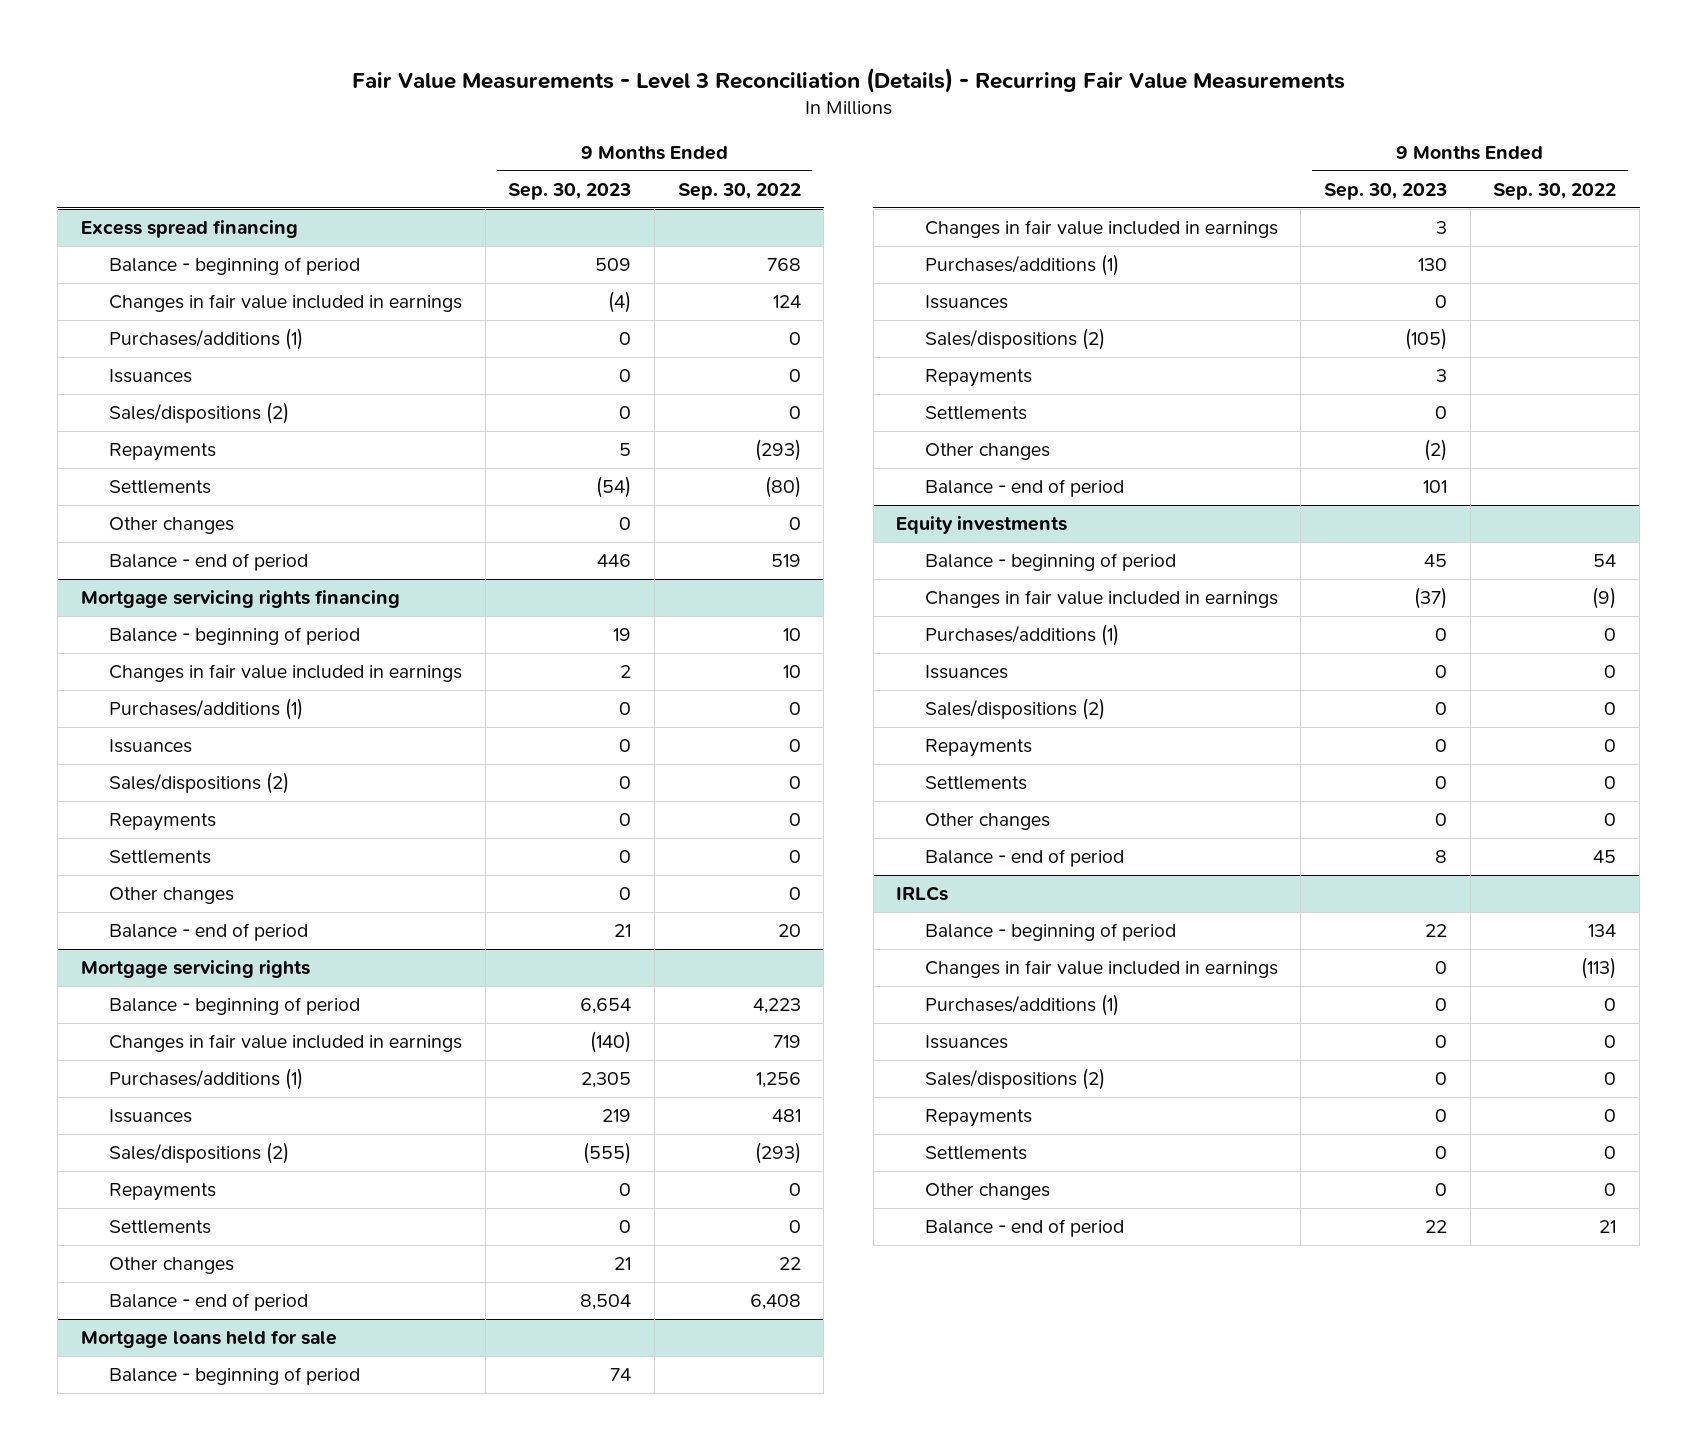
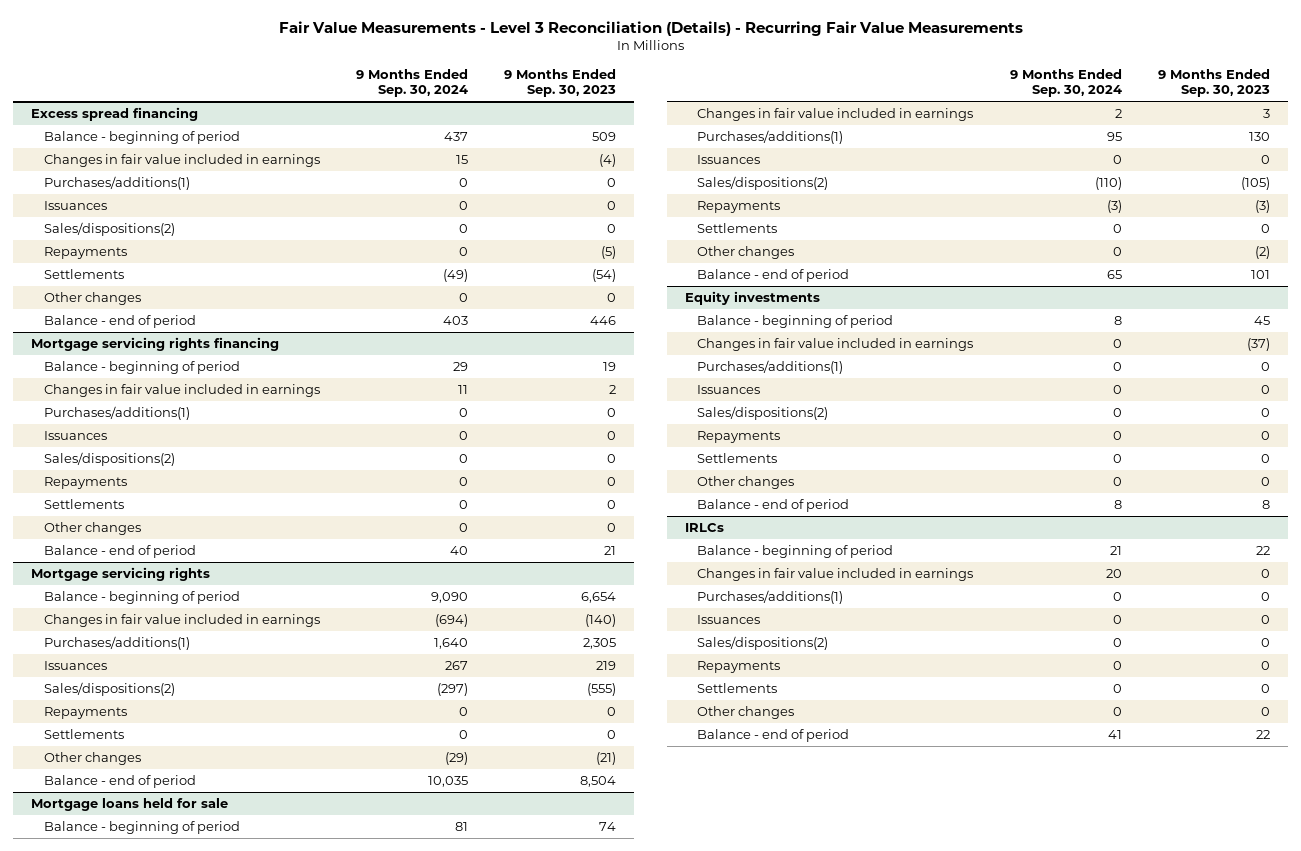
- | 9 Months Ended Sep. 30, 2023 | 9 Months Ended Sep. 30, 2022
+ | 9 Months Ended Sep. 30, 2024 | 9 Months Ended Sep. 30, 2023
@ Excess spread financing
- Purchases/additions (1) | 0 | 0
+ Purchases/additions(1) | 0 | 0
- Sales/dispositions (2) | 0 | 0
- Repayments | 5 | (293)
+ Sales/dispositions(2) | 0 | 0
+ Repayments | 0 | (5)
@ Mortgage servicing rights financing
- Purchases/additions (1) | 0 | 0
+ Purchases/additions(1) | 0 | 0
- Sales/dispositions (2) | 0 | 0
+ Sales/dispositions(2) | 0 | 0
@ Mortgage servicing rights
- Purchases/additions (1) | 2,305 | 1,256
+ Purchases/additions(1) | 1,640 | 2,305
- Sales/dispositions (2) | (555) | (293)
+ Sales/dispositions(2) | (297) | (555)
- Other changes | 21 | 22
+ Other changes | (29) | (21)
@ Mortgage loans held for sale
- Purchases/additions (1) | 130 |
+ Purchases/additions(1) | 95 | 130
- Sales/dispositions (2) | (105) |
- Repayments | 3 |
+ Sales/dispositions(2) | (110) | (105)
+ Repayments | (3) | (3)
@ Equity investments
- Purchases/additions (1) | 0 | 0
+ Purchases/additions(1) | 0 | 0
- Sales/dispositions (2) | 0 | 0
+ Sales/dispositions(2) | 0 | 0
@ IRLCs
- Purchases/additions (1) | 0 | 0
+ Purchases/additions(1) | 0 | 0
- Sales/dispositions (2) | 0 | 0
+ Sales/dispositions(2) | 0 | 0

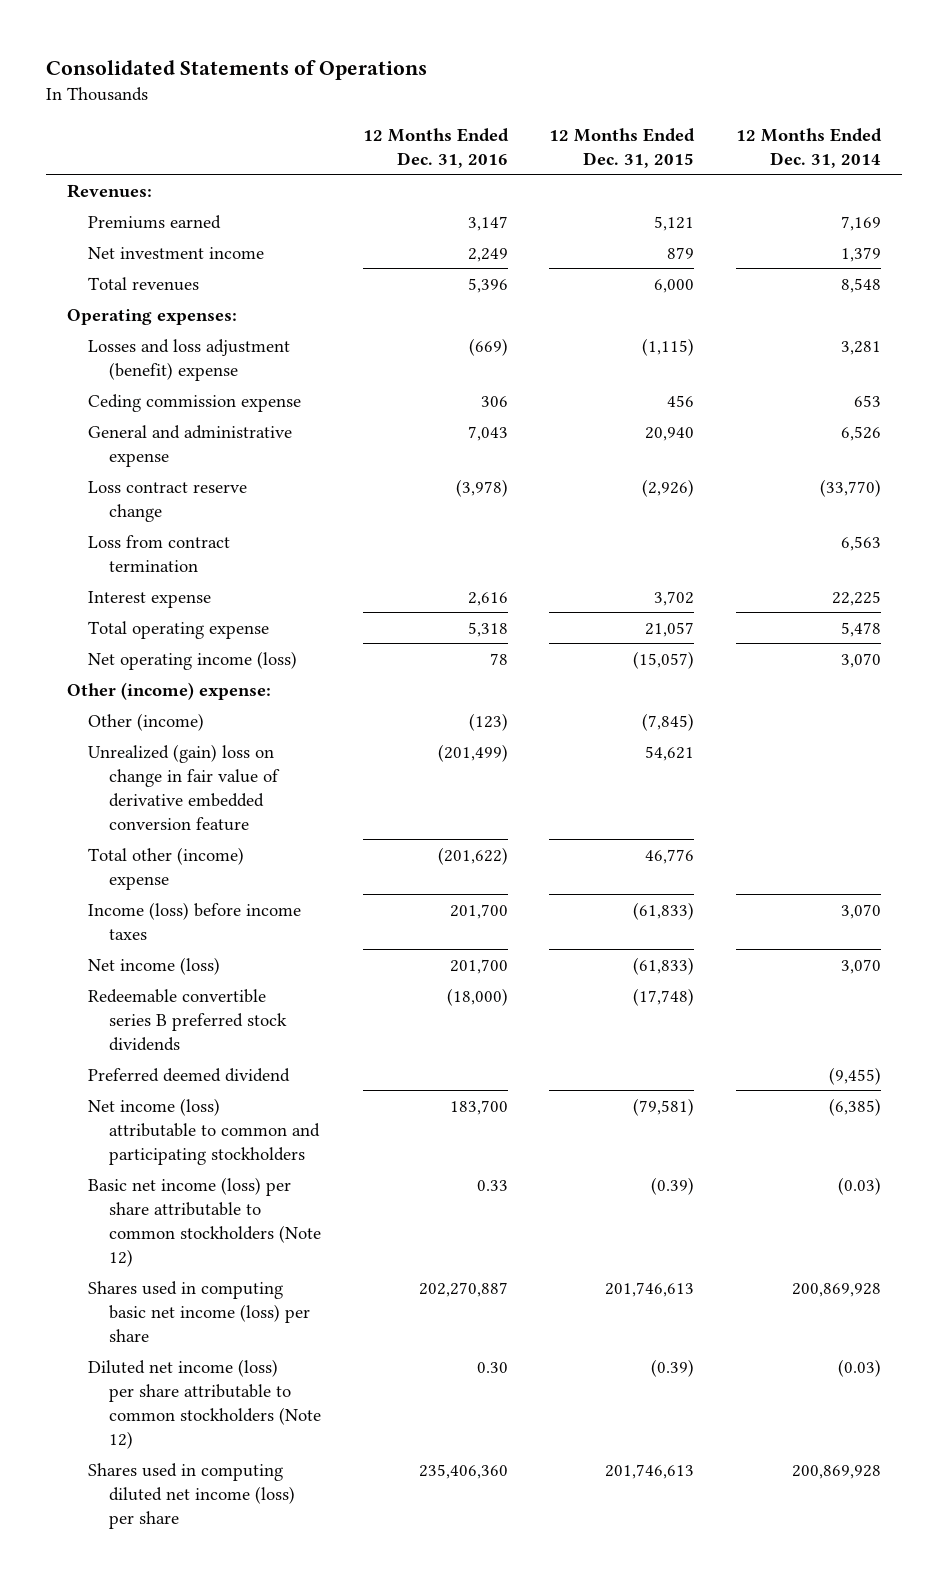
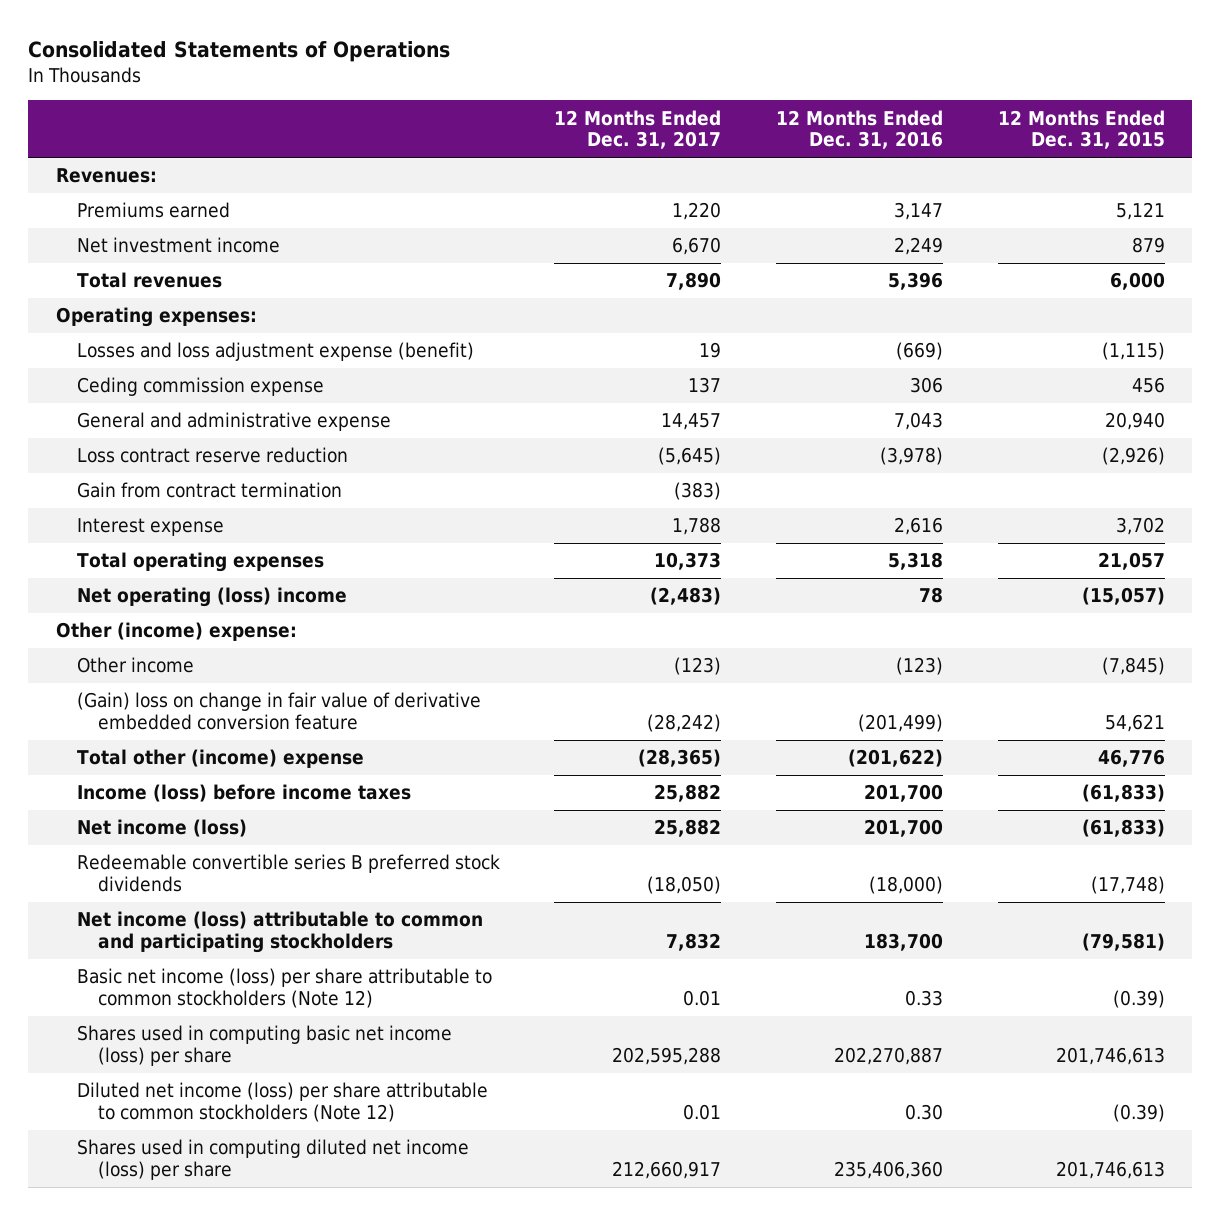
- | 12 Months Ended Dec. 31, 2016 | 12 Months Ended Dec. 31, 2015 | 12 Months Ended Dec. 31, 2014
+ | 12 Months Ended Dec. 31, 2017 | 12 Months Ended Dec. 31, 2016 | 12 Months Ended Dec. 31, 2015
- Losses and loss adjustment (benefit) expense | (669) | (1,115) | 3,281
+ Losses and loss adjustment expense (benefit) | 19 | (669) | (1,115)
- Loss contract reserve change | (3,978) | (2,926) | (33,770)
- Loss from contract termination | | | 6,563
+ Loss contract reserve reduction | (5,645) | (3,978) | (2,926)
+ Gain from contract termination | (383) | |
- Total operating expense | 5,318 | 21,057 | 5,478
- Net operating income (loss) | 78 | (15,057) | 3,070
+ Total operating expenses | 10,373 | 5,318 | 21,057
+ Net operating (loss) income | (2,483) | 78 | (15,057)
- Other (income) | (123) | (7,845) |
- Unrealized (gain) loss on change in fair value of derivative embedded conversion feature | (201,499) | 54,621 |
+ Other income | (123) | (123) | (7,845)
+ (Gain) loss on change in fair value of derivative embedded conversion feature | (28,242) | (201,499) | 54,621
- Preferred deemed dividend | | | (9,455)

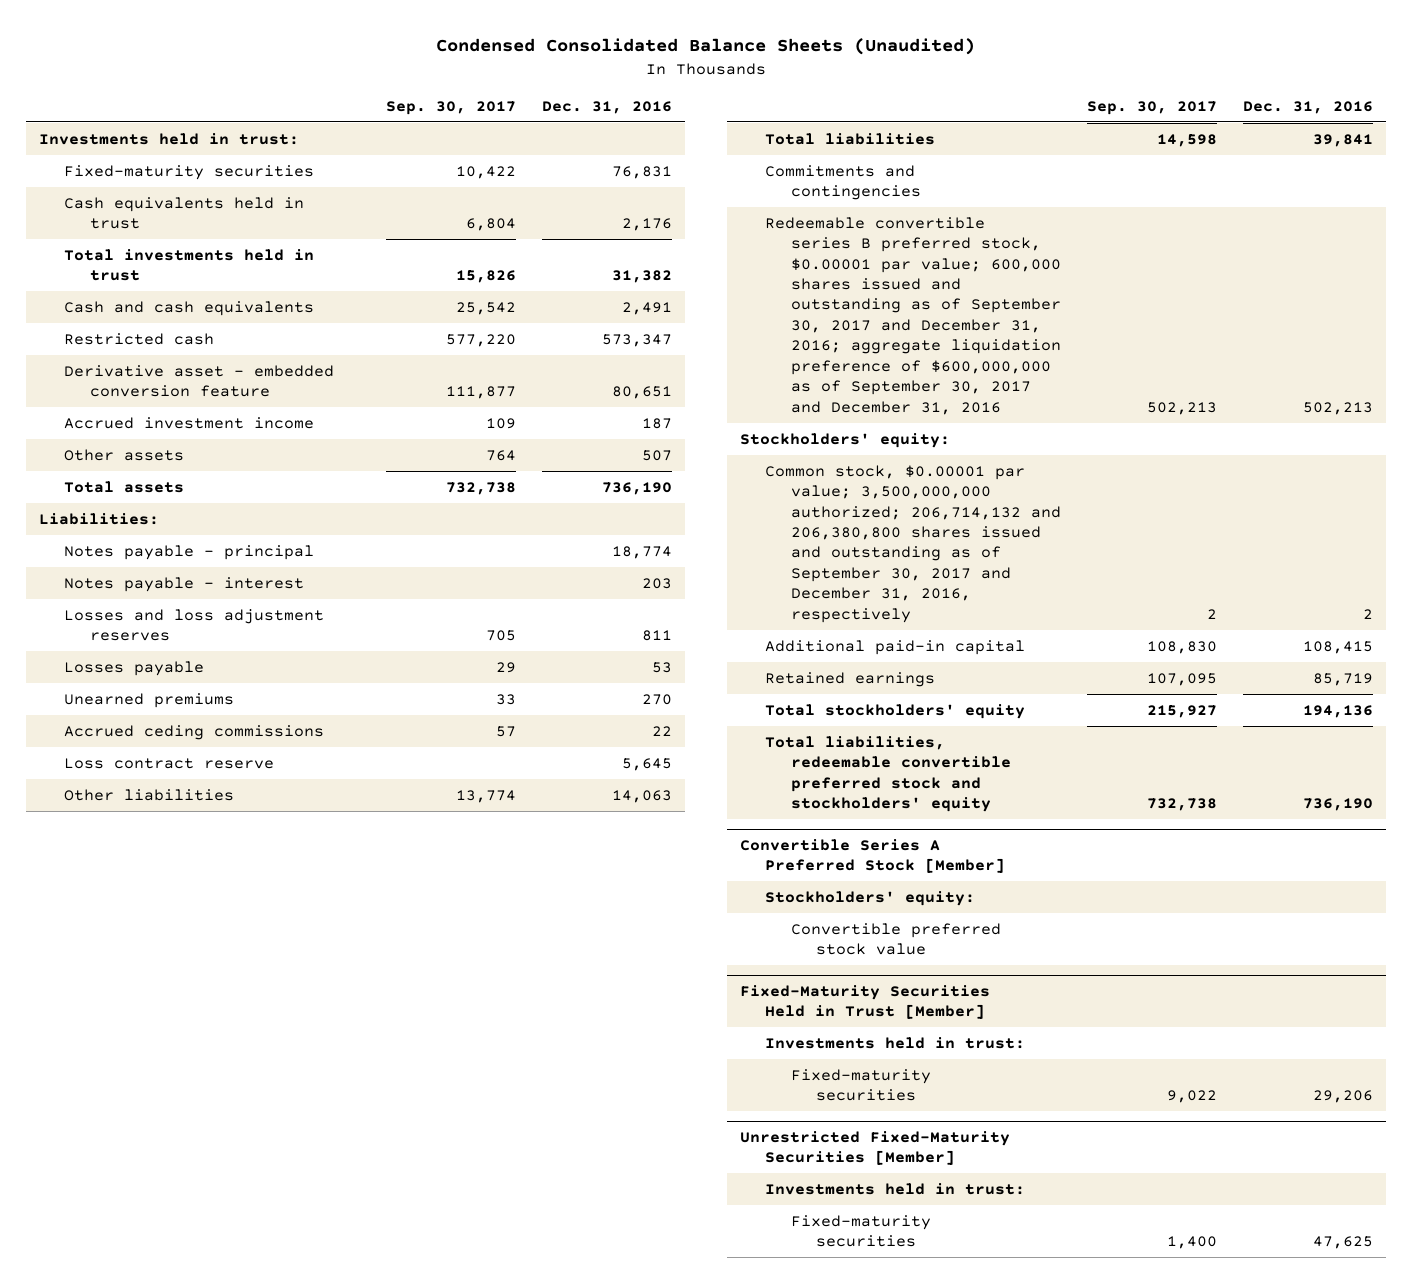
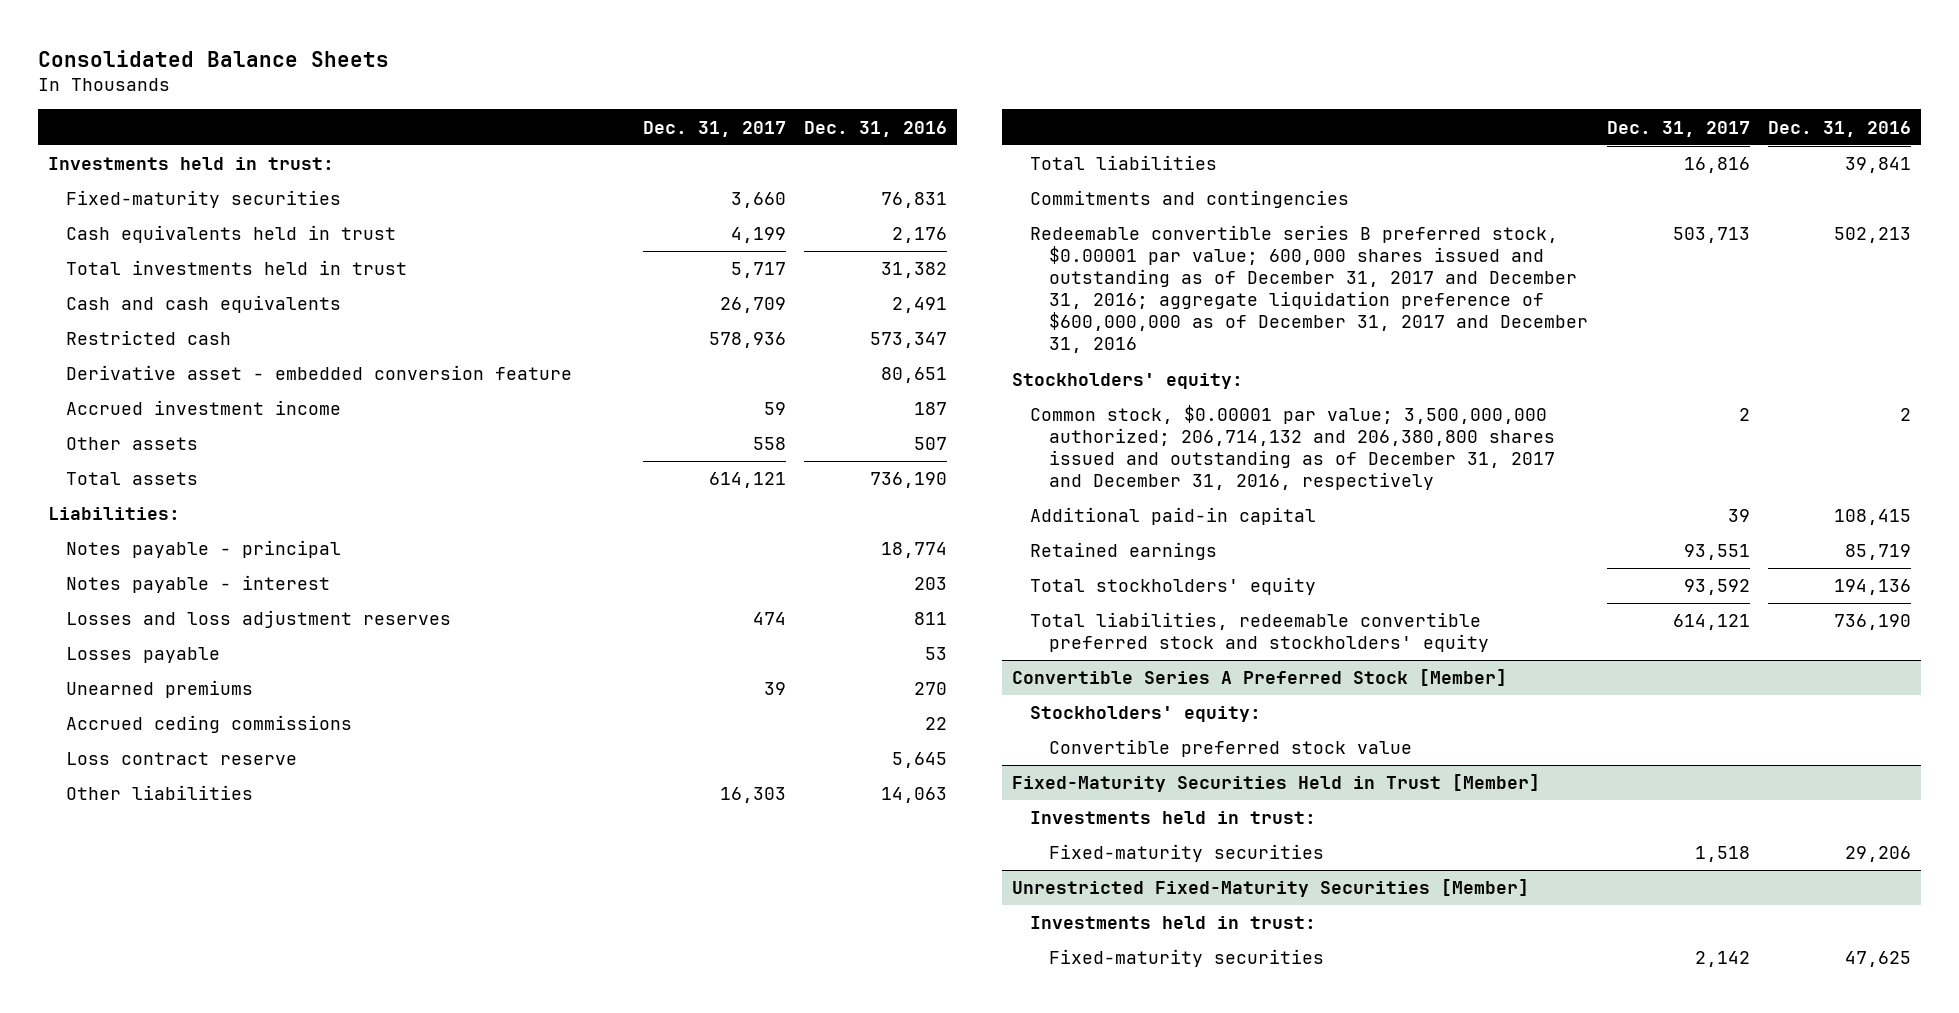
- Condensed Consolidated Balance Sheets (Unaudited)
+ Consolidated Balance Sheets
- | Sep. 30, 2017 | Dec. 31, 2016
+ | Dec. 31, 2017 | Dec. 31, 2016
- Redeemable convertible series B preferred stock, $0.00001 par value; 600,000 shares issued and outstanding as of September 30, 2017 and December 31, 2016; aggregate liquidation preference of $600,000,000 as of September 30, 2017 and December 31, 2016 | 502,213 | 502,213
+ Redeemable convertible series B preferred stock, $0.00001 par value; 600,000 shares issued and outstanding as of December 31, 2017 and December 31, 2016; aggregate liquidation preference of $600,000,000 as of December 31, 2017 and December 31, 2016 | 503,713 | 502,213
- Common stock, $0.00001 par value; 3,500,000,000 authorized; 206,714,132 and 206,380,800 shares issued and outstanding as of September 30, 2017 and December 31, 2016, respectively | 2 | 2
+ Common stock, $0.00001 par value; 3,500,000,000 authorized; 206,714,132 and 206,380,800 shares issued and outstanding as of December 31, 2017 and December 31, 2016, respectively | 2 | 2

